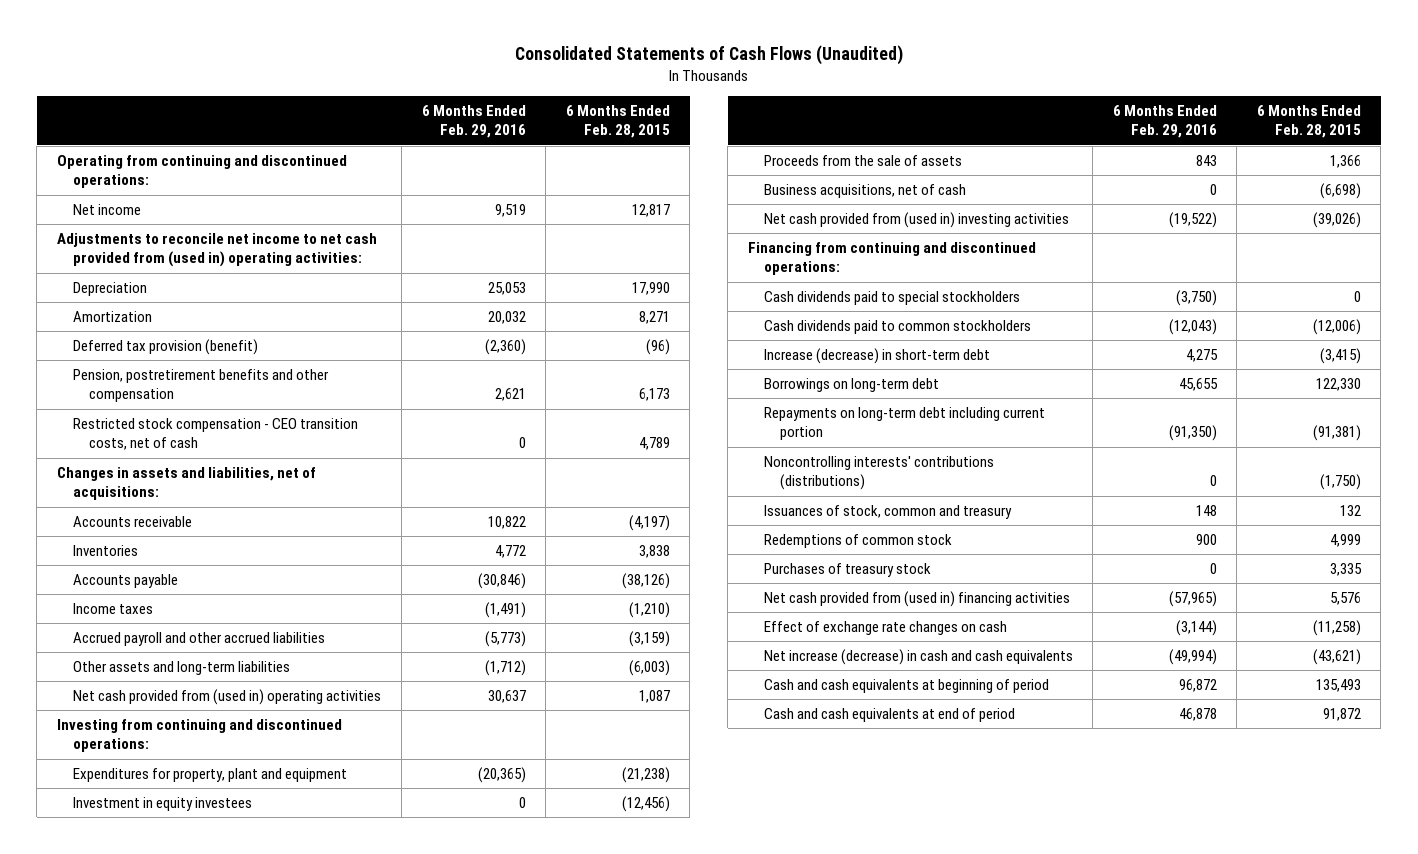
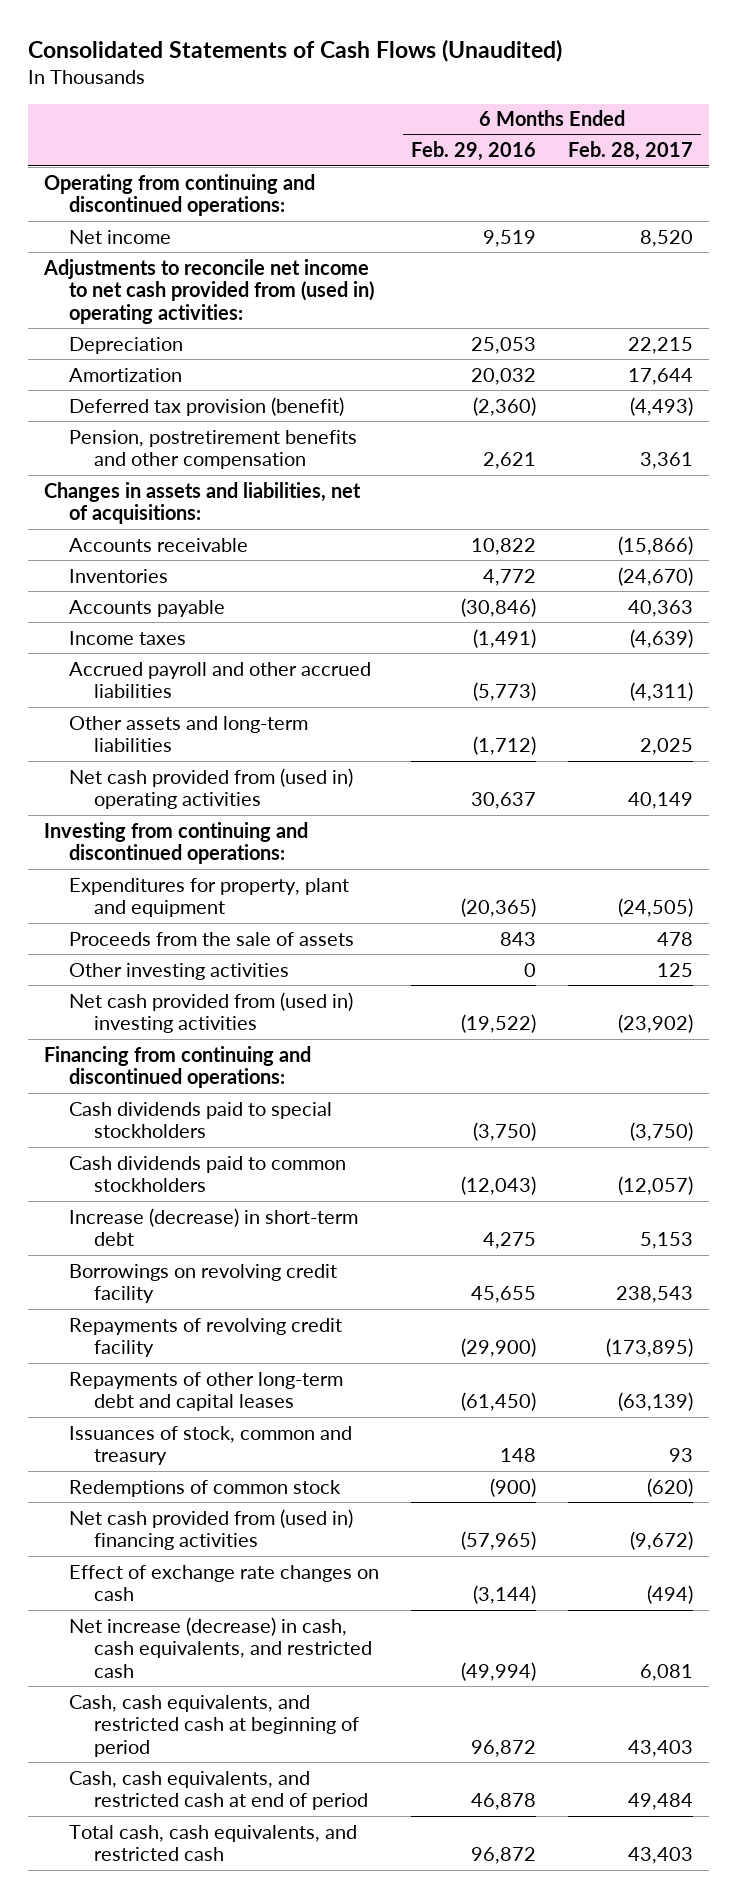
- | 6 Months Ended Feb. 29, 2016 | 6 Months Ended Feb. 28, 2015
+ | 6 Months Ended Feb. 29, 2016 | 6 Months Ended Feb. 28, 2017
- Restricted stock compensation - CEO transition costs, net of cash | 0 | 4,789
- Investment in equity investees | 0 | (12,456)
- Business acquisitions, net of cash | 0 | (6,698)
+ Other investing activities | 0 | 125
- Borrowings on long-term debt | 45,655 | 122,330
- Repayments on long-term debt including current portion | (91,350) | (91,381)
- Noncontrolling interests' contributions (distributions) | 0 | (1,750)
+ Borrowings on revolving credit facility | 45,655 | 238,543
+ Repayments of revolving credit facility | (29,900) | (173,895)
+ Repayments of other long-term debt and capital leases | (61,450) | (63,139)
- Redemptions of common stock | 900 | 4,999
- Purchases of treasury stock | 0 | 3,335
+ Redemptions of common stock | (900) | (620)
- Net increase (decrease) in cash and cash equivalents | (49,994) | (43,621)
- Cash and cash equivalents at beginning of period | 96,872 | 135,493
- Cash and cash equivalents at end of period | 46,878 | 91,872
+ Net increase (decrease) in cash, cash equivalents, and restricted cash | (49,994) | 6,081
+ Cash, cash equivalents, and restricted cash at beginning of period | 96,872 | 43,403
+ Cash, cash equivalents, and restricted cash at end of period | 46,878 | 49,484
+ Total cash, cash equivalents, and restricted cash | 96,872 | 43,403

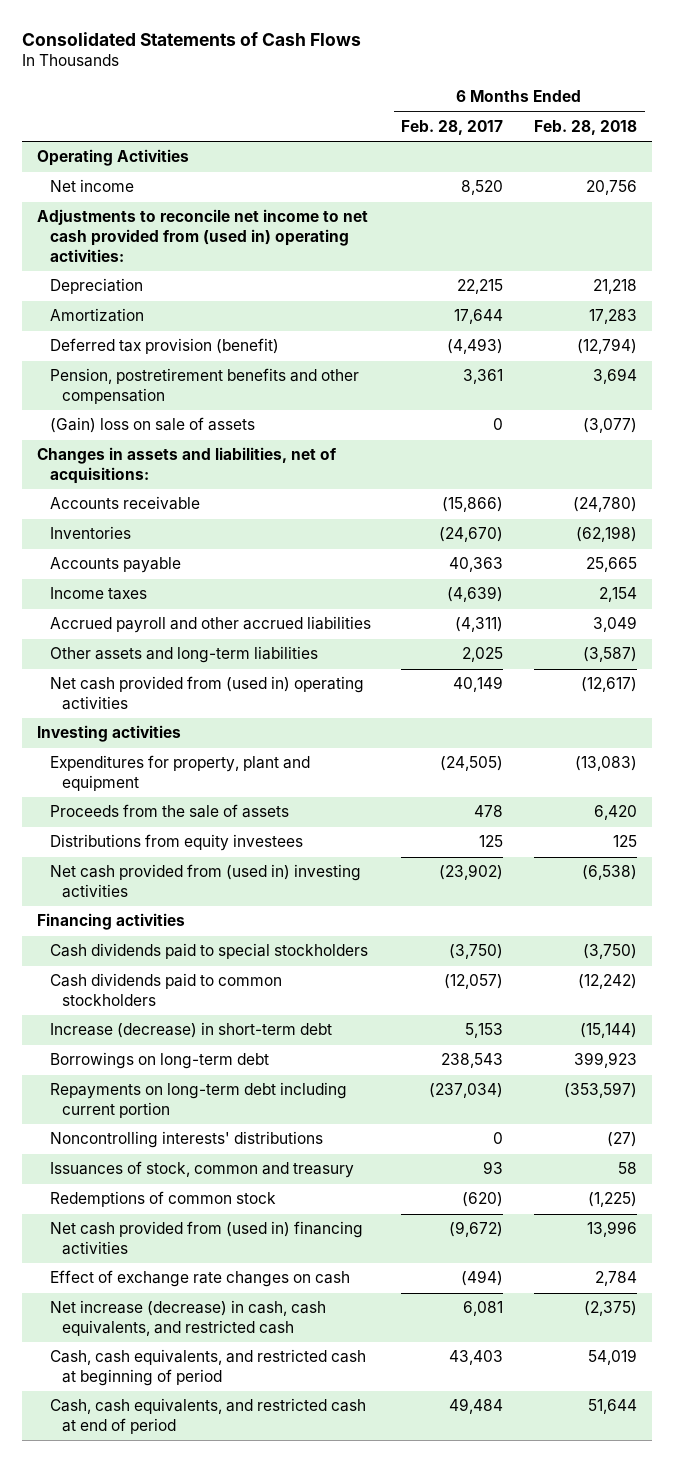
- Consolidated Statements of Cash Flows (Unaudited)
+ Consolidated Statements of Cash Flows
- | 6 Months Ended Feb. 29, 2016 | 6 Months Ended Feb. 28, 2017
+ | 6 Months Ended Feb. 28, 2017 | 6 Months Ended Feb. 28, 2018
- Operating from continuing and discontinued operations:
+ Operating Activities
+ (Gain) loss on sale of assets | 0 | (3,077)
- Investing from continuing and discontinued operations:
+ Investing activities
- Other investing activities | 0 | 125
+ Distributions from equity investees | 125 | 125
- Financing from continuing and discontinued operations:
+ Financing activities
- Borrowings on revolving credit facility | 45,655 | 238,543
- Repayments of revolving credit facility | (29,900) | (173,895)
- Repayments of other long-term debt and capital leases | (61,450) | (63,139)
+ Borrowings on long-term debt | 238,543 | 399,923
+ Repayments on long-term debt including current portion | (237,034) | (353,597)
+ Noncontrolling interests' distributions | 0 | (27)
- Total cash, cash equivalents, and restricted cash | 96,872 | 43,403

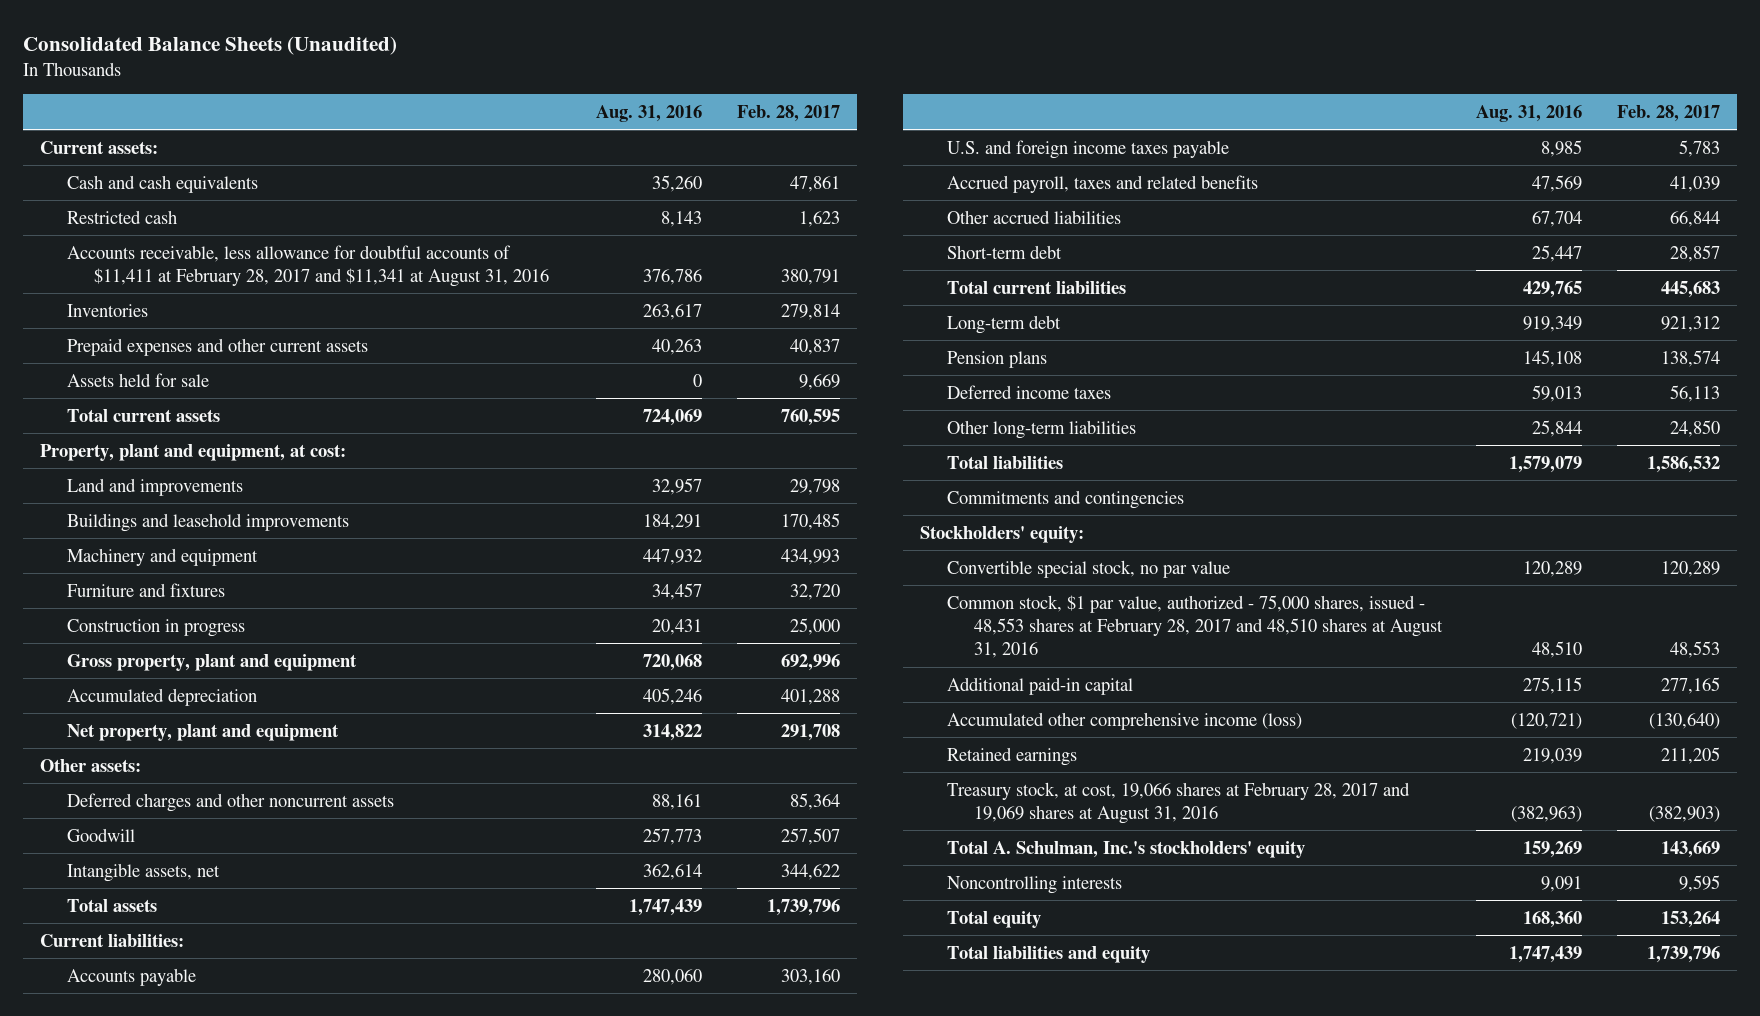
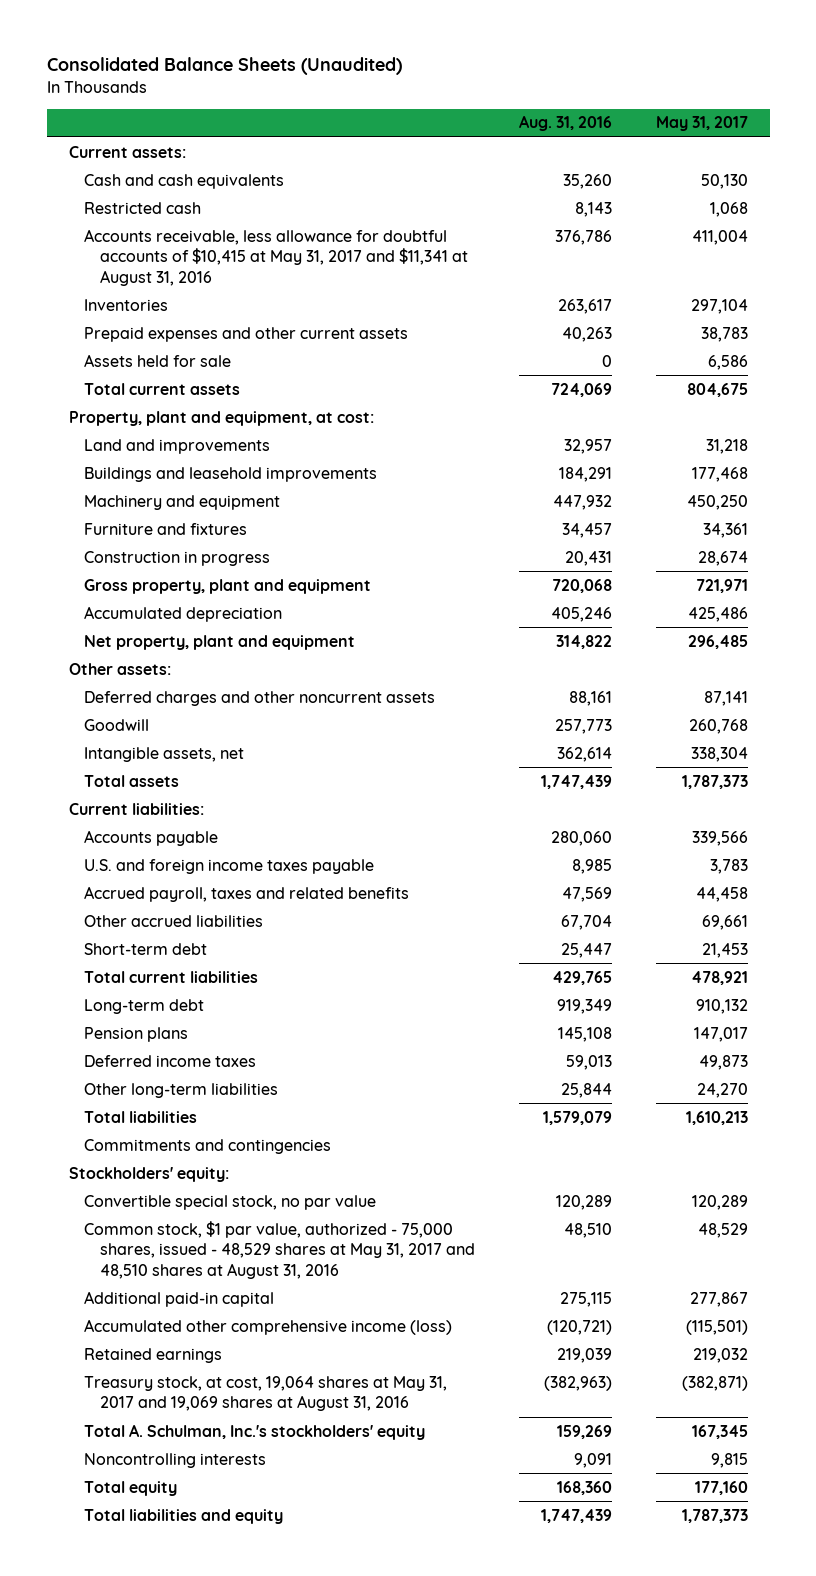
- | Aug. 31, 2016 | Feb. 28, 2017
+ | Aug. 31, 2016 | May 31, 2017
- Accounts receivable, less allowance for doubtful accounts of $11,411 at February 28, 2017 and $11,341 at August 31, 2016 | 376,786 | 380,791
+ Accounts receivable, less allowance for doubtful accounts of $10,415 at May 31, 2017 and $11,341 at August 31, 2016 | 376,786 | 411,004
- Common stock, $1 par value, authorized - 75,000 shares, issued - 48,553 shares at February 28, 2017 and 48,510 shares at August 31, 2016 | 48,510 | 48,553
+ Common stock, $1 par value, authorized - 75,000 shares, issued - 48,529 shares at May 31, 2017 and 48,510 shares at August 31, 2016 | 48,510 | 48,529
- Treasury stock, at cost, 19,066 shares at February 28, 2017 and 19,069 shares at August 31, 2016 | (382,963) | (382,903)
+ Treasury stock, at cost, 19,064 shares at May 31, 2017 and 19,069 shares at August 31, 2016 | (382,963) | (382,871)

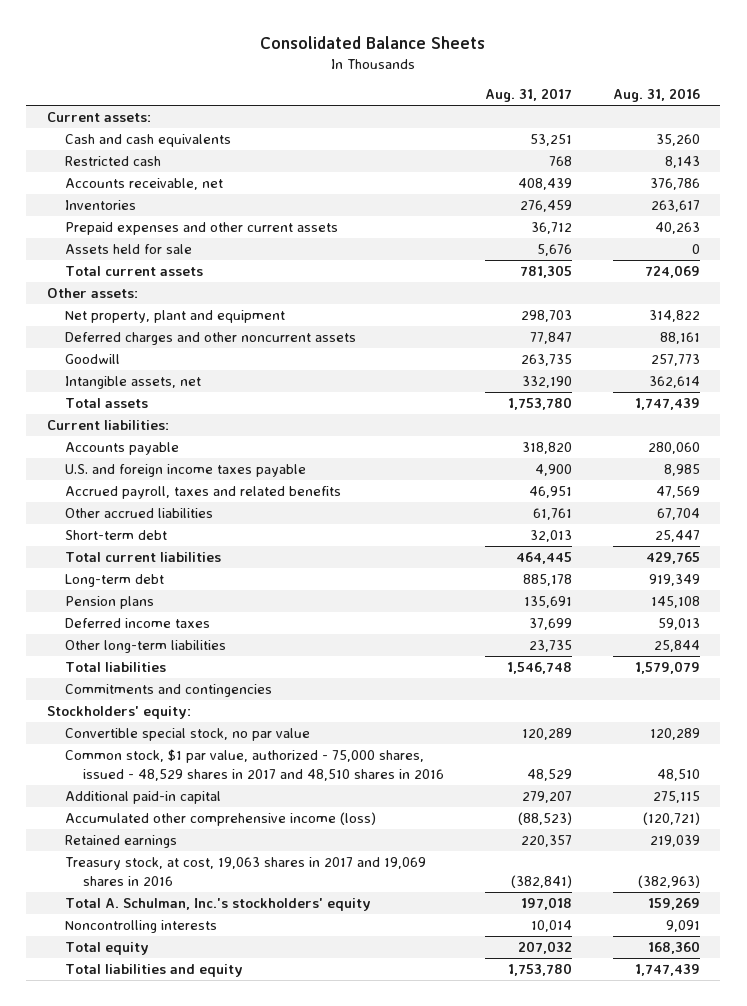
- Consolidated Balance Sheets (Unaudited)
+ Consolidated Balance Sheets
- | Aug. 31, 2016 | May 31, 2017
+ | Aug. 31, 2017 | Aug. 31, 2016
- Accounts receivable, less allowance for doubtful accounts of $10,415 at May 31, 2017 and $11,341 at August 31, 2016 | 376,786 | 411,004
+ Accounts receivable, net | 408,439 | 376,786
- Property, plant and equipment, at cost:
- Land and improvements | 32,957 | 31,218
- Buildings and leasehold improvements | 184,291 | 177,468
- Machinery and equipment | 447,932 | 450,250
- Furniture and fixtures | 34,457 | 34,361
- Construction in progress | 20,431 | 28,674
- Gross property, plant and equipment | 720,068 | 721,971
- Accumulated depreciation | 405,246 | 425,486
moved down: Net property, plant and equipment | 298,703 | 314,822
- Common stock, $1 par value, authorized - 75,000 shares, issued - 48,529 shares at May 31, 2017 and 48,510 shares at August 31, 2016 | 48,510 | 48,529
+ Common stock, $1 par value, authorized - 75,000 shares, issued - 48,529 shares in 2017 and 48,510 shares in 2016 | 48,529 | 48,510
- Treasury stock, at cost, 19,064 shares at May 31, 2017 and 19,069 shares at August 31, 2016 | (382,963) | (382,871)
+ Treasury stock, at cost, 19,063 shares in 2017 and 19,069 shares in 2016 | (382,841) | (382,963)

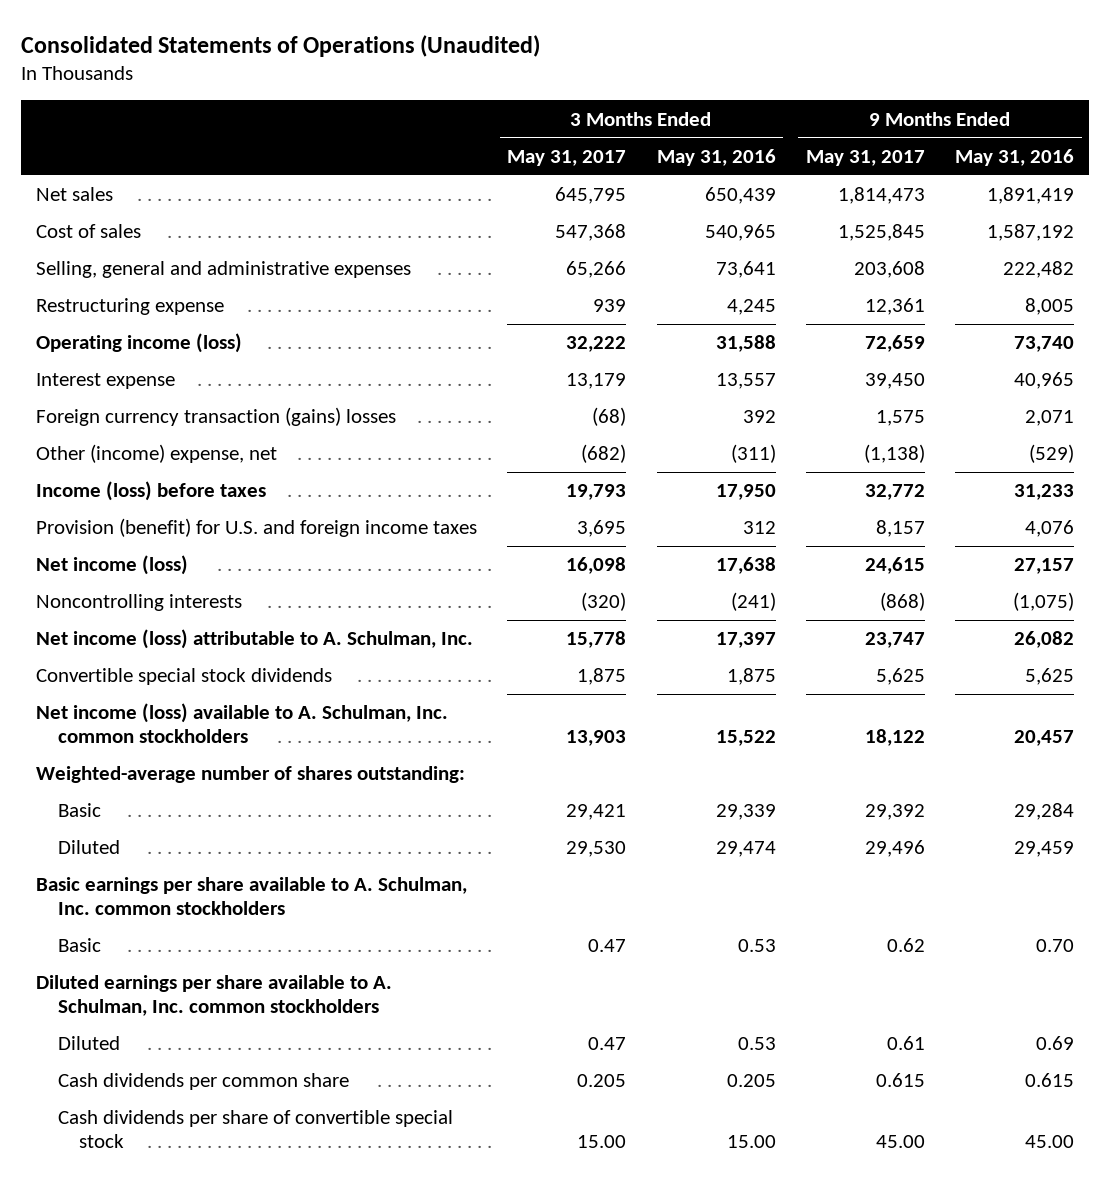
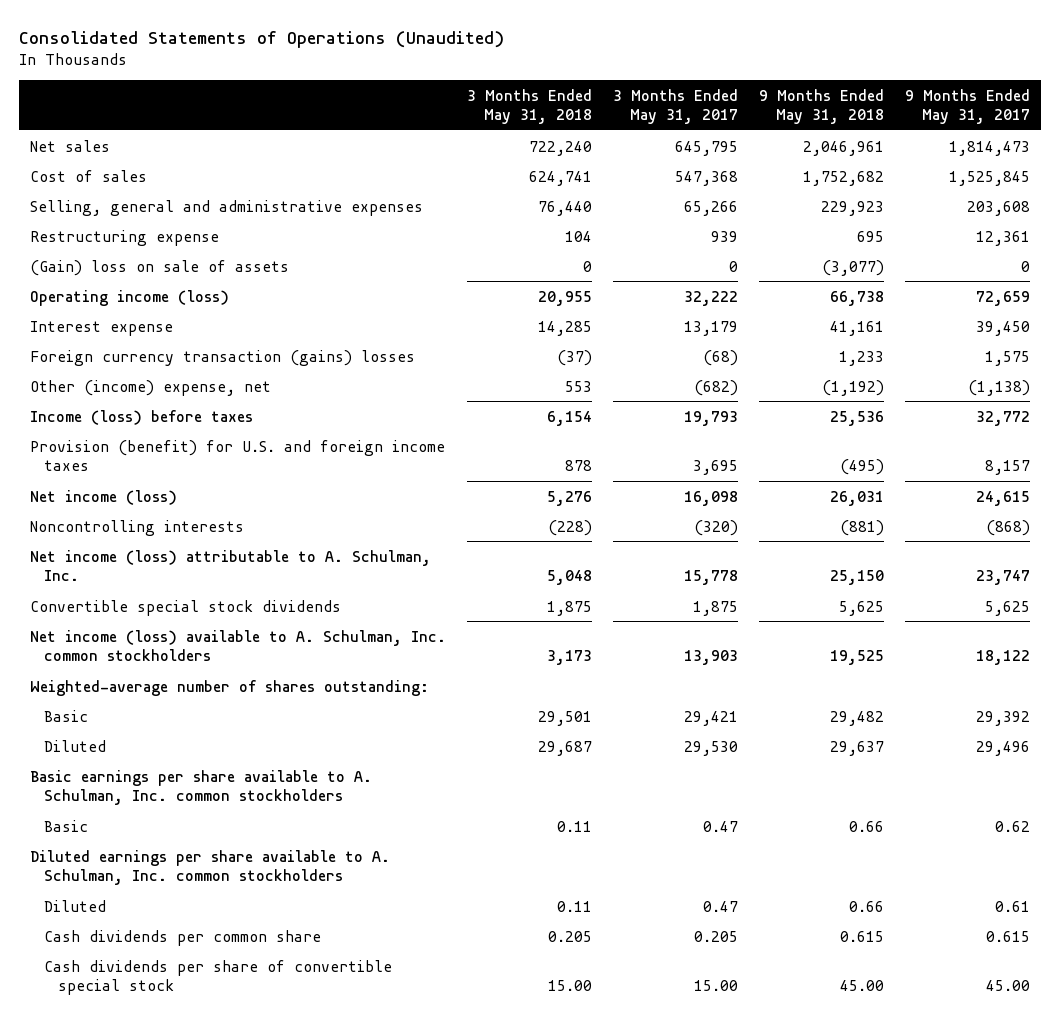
- | 3 Months Ended May 31, 2017 | 3 Months Ended May 31, 2016 | 9 Months Ended May 31, 2017 | 9 Months Ended May 31, 2016
+ | 3 Months Ended May 31, 2018 | 3 Months Ended May 31, 2017 | 9 Months Ended May 31, 2018 | 9 Months Ended May 31, 2017
+ (Gain) loss on sale of assets | 0 | 0 | (3,077) | 0

